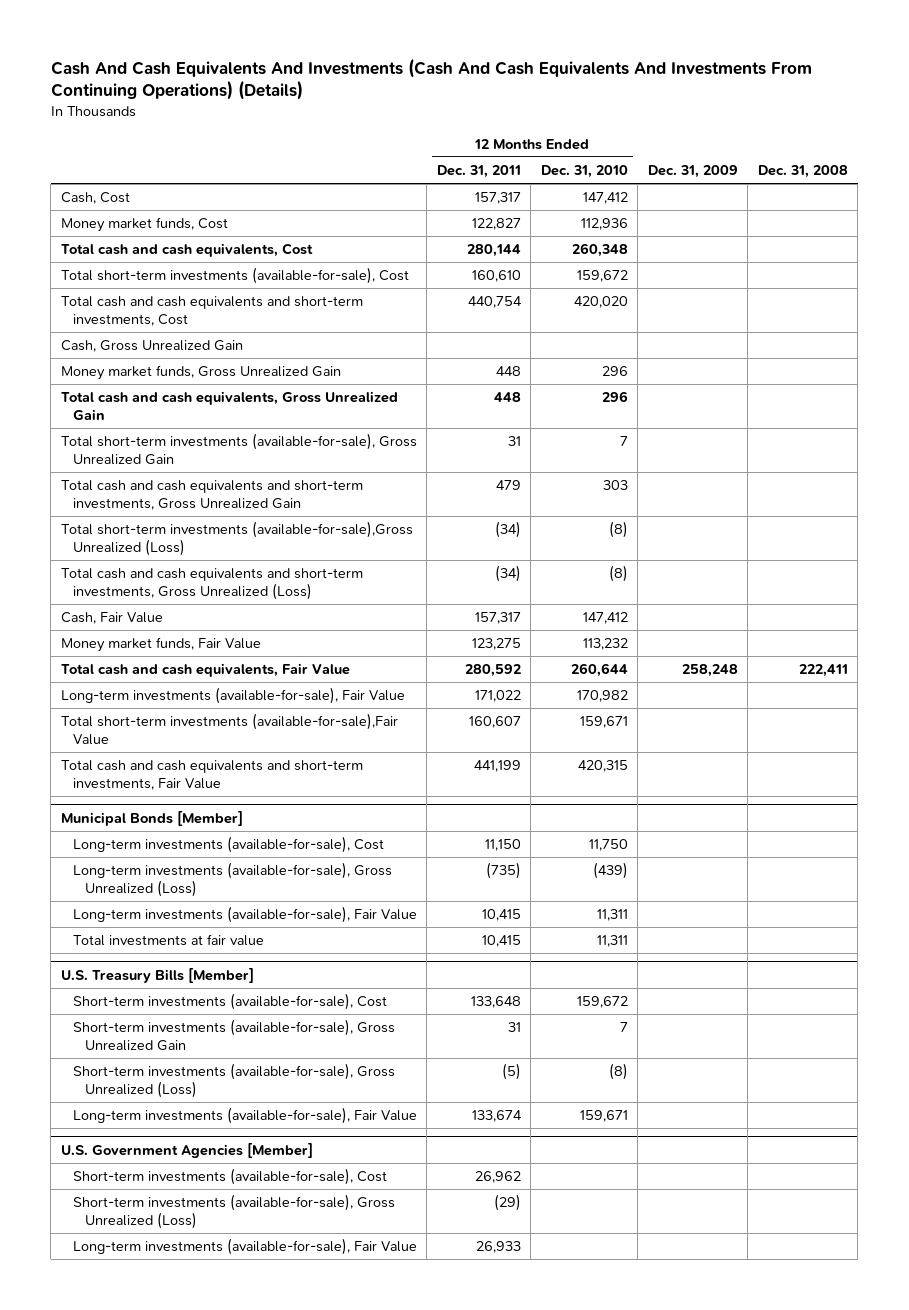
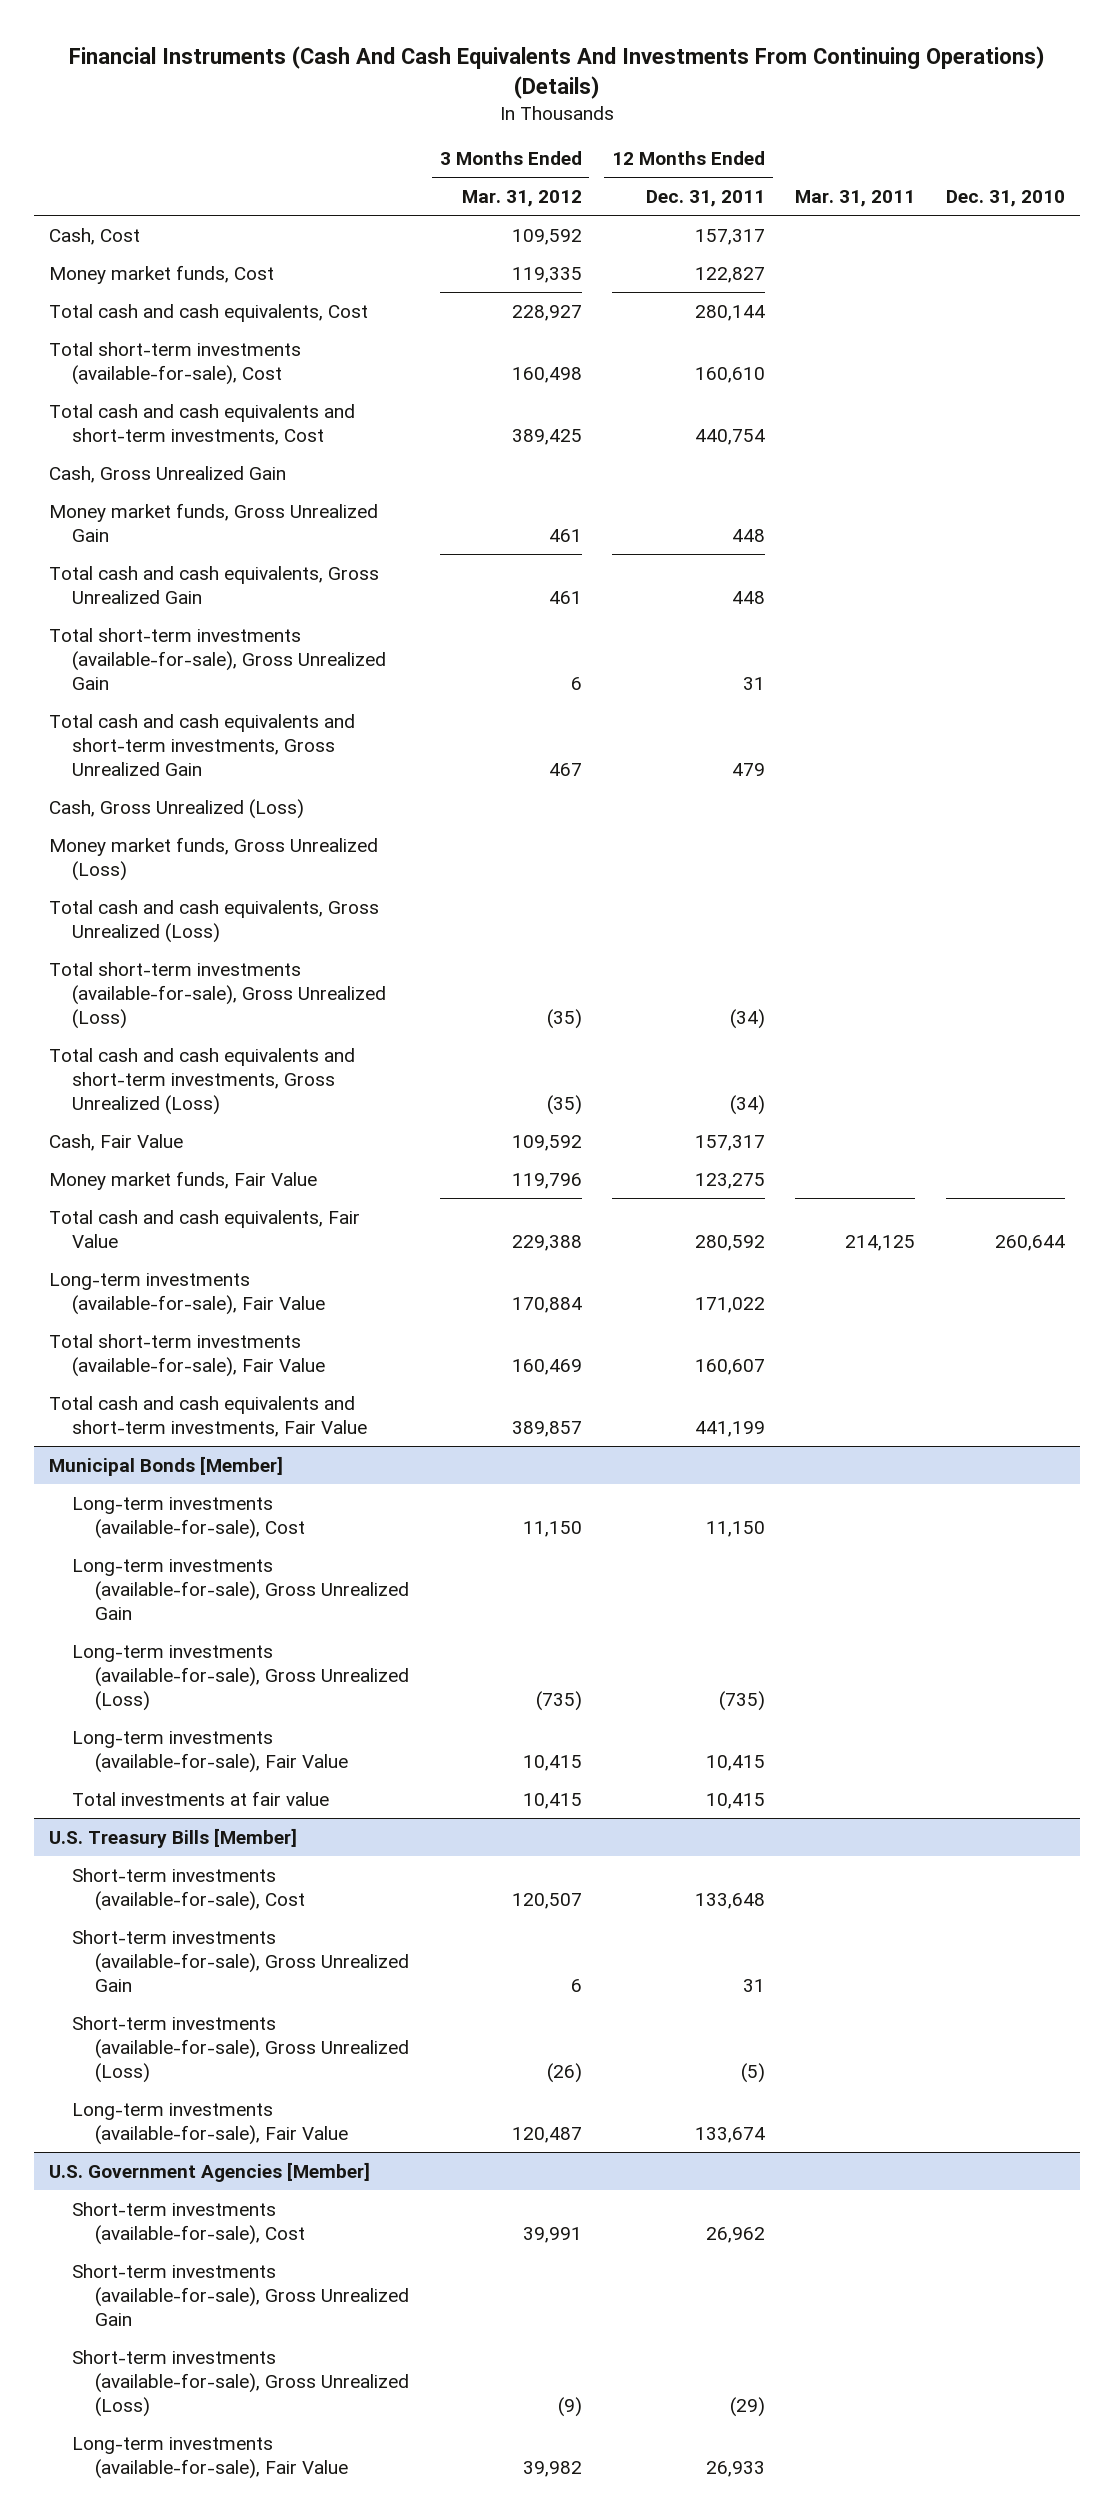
- Cash And Cash Equivalents And Investments (Cash And Cash Equivalents And Investments From Continuing Operations) (Details)
+ Financial Instruments (Cash And Cash Equivalents And Investments From Continuing Operations) (Details)
- | 12 Months Ended Dec. 31, 2011 | 12 Months Ended Dec. 31, 2010 | Dec. 31, 2009 | Dec. 31, 2008
+ | 3 Months Ended Mar. 31, 2012 | 12 Months Ended Dec. 31, 2011 | Mar. 31, 2011 | Dec. 31, 2010
- Total short-term investments (available-for-sale),Gross Unrealized (Loss) | (34) | (8) | |
+ Cash, Gross Unrealized (Loss)
+ Money market funds, Gross Unrealized (Loss)
+ Total cash and cash equivalents, Gross Unrealized (Loss)
+ Total short-term investments (available-for-sale), Gross Unrealized (Loss) | (35) | (34) | |
- Total short-term investments (available-for-sale),Fair Value | 160,607 | 159,671 | |
+ Total short-term investments (available-for-sale), Fair Value | 160,469 | 160,607 | |
@ Municipal Bonds [Member]
+ Long-term investments (available-for-sale), Gross Unrealized Gain
@ U.S. Government Agencies [Member]
+ Short-term investments (available-for-sale), Gross Unrealized Gain

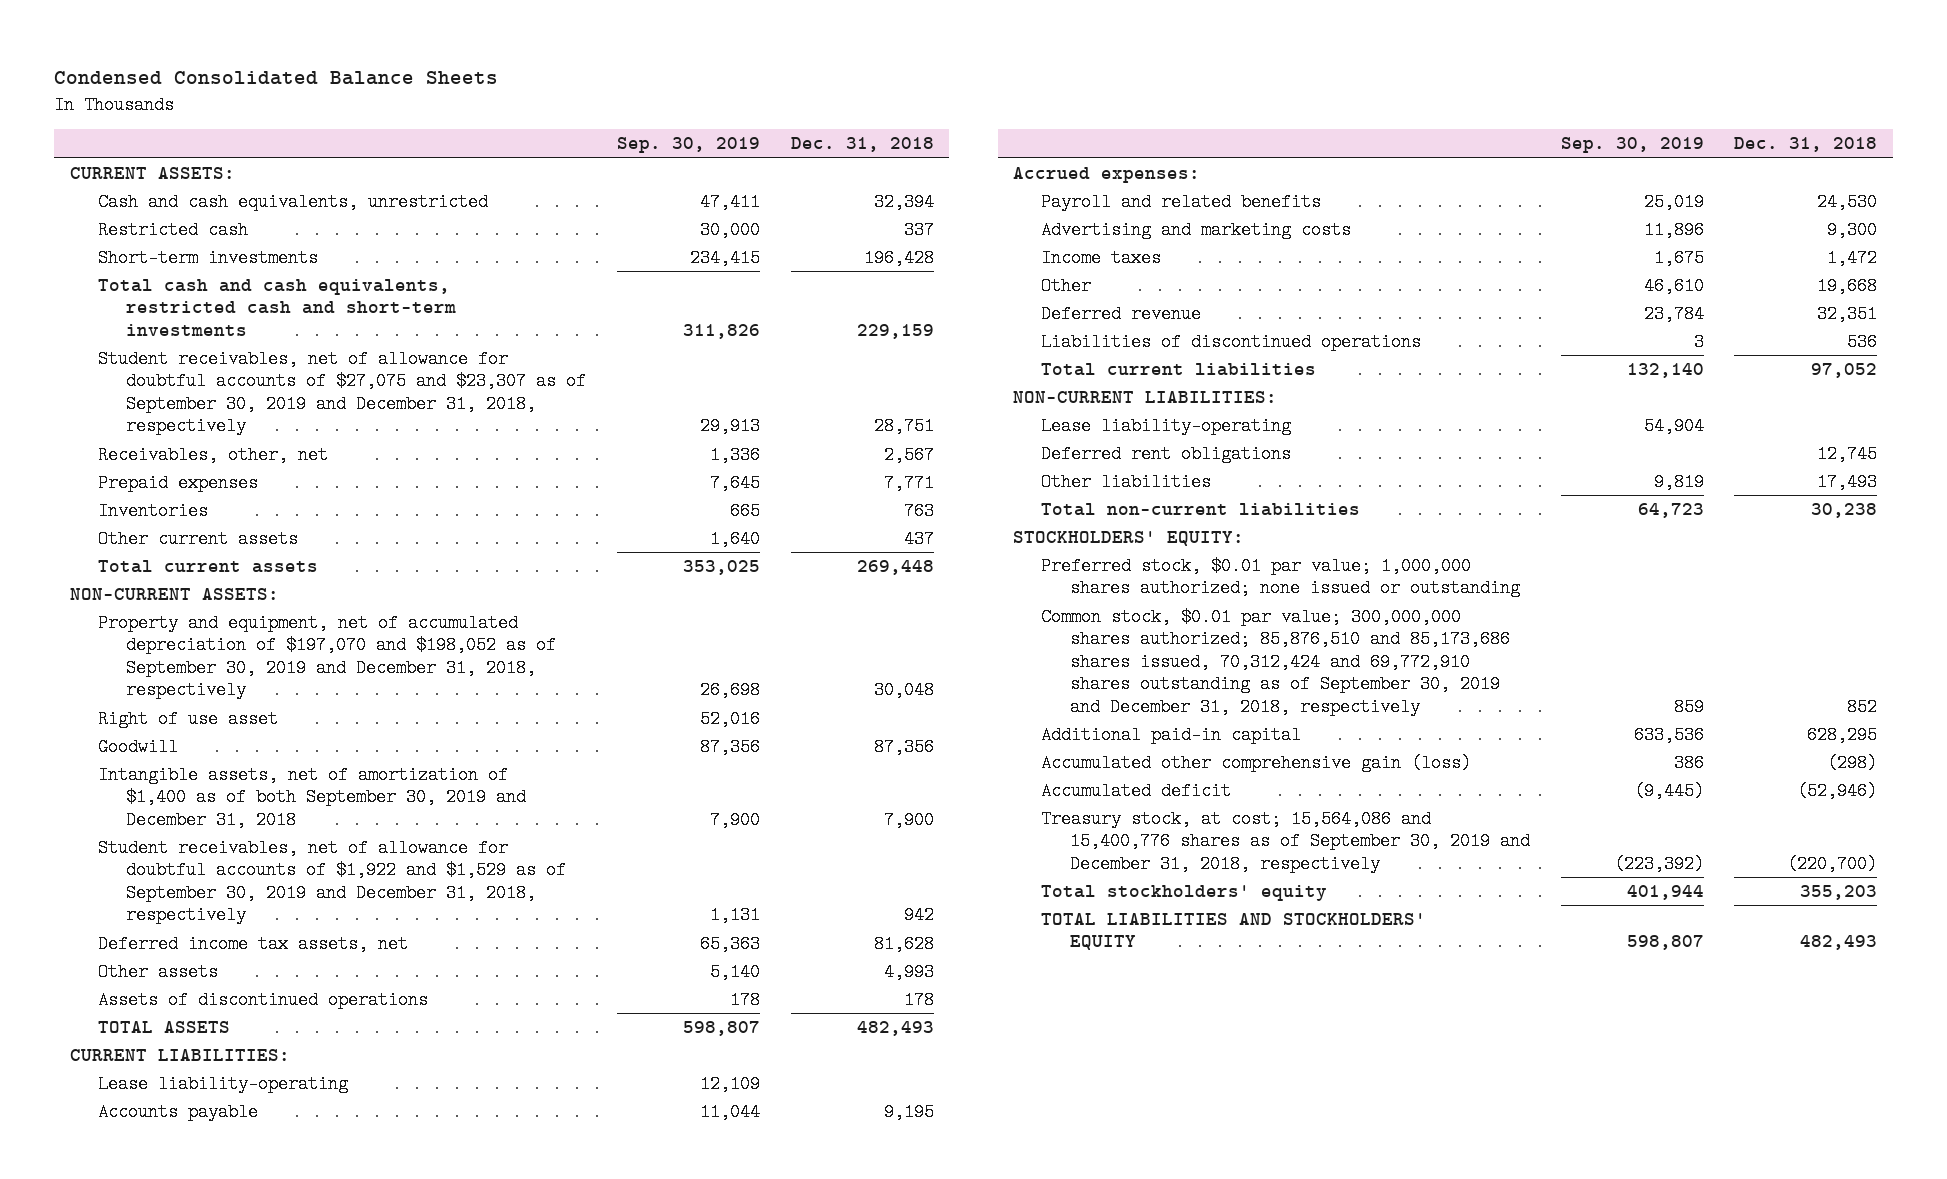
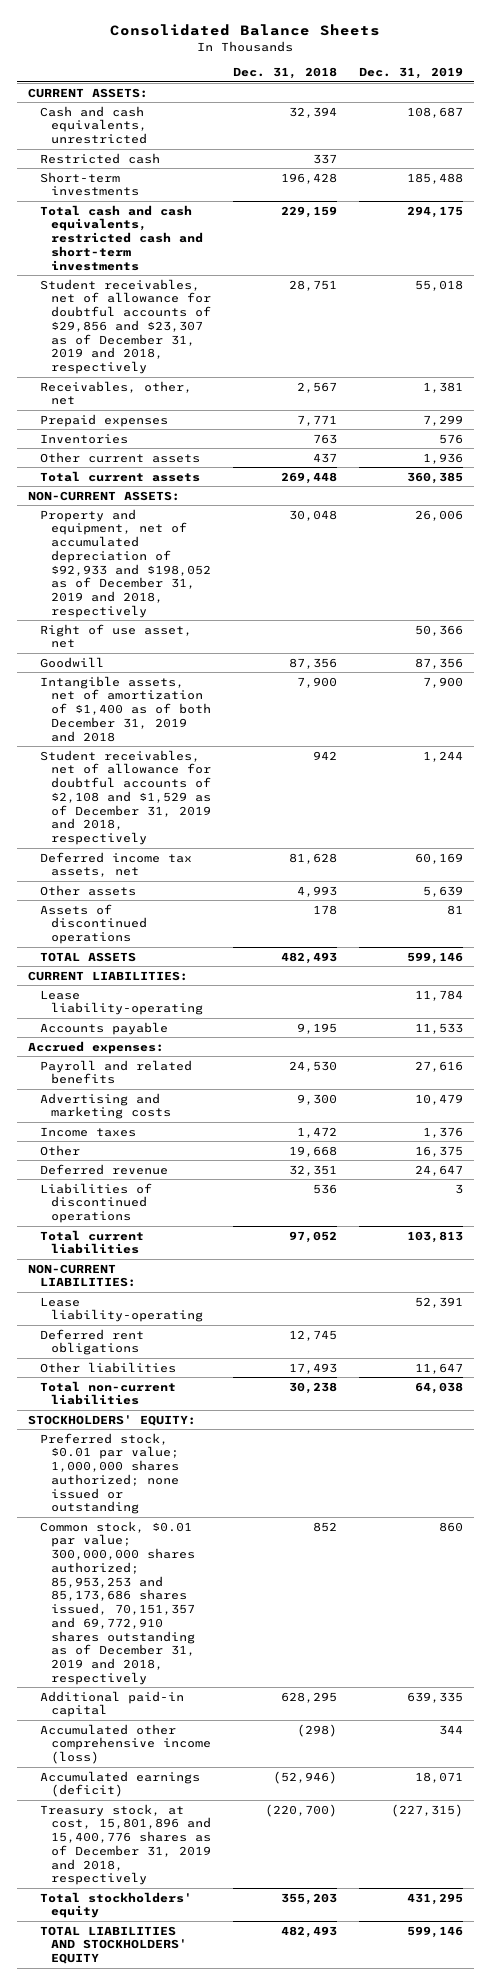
- Condensed Consolidated Balance Sheets
+ Consolidated Balance Sheets
- | Sep. 30, 2019 | Dec. 31, 2018
+ | Dec. 31, 2018 | Dec. 31, 2019
- Student receivables, net of allowance for doubtful accounts of $27,075 and $23,307 as of September 30, 2019 and December 31, 2018, respectively | 29,913 | 28,751
+ Student receivables, net of allowance for doubtful accounts of $29,856 and $23,307 as of December 31, 2019 and 2018, respectively | 28,751 | 55,018
- Property and equipment, net of accumulated depreciation of $197,070 and $198,052 as of September 30, 2019 and December 31, 2018, respectively | 26,698 | 30,048
- Right of use asset | 52,016 |
+ Property and equipment, net of accumulated depreciation of $92,933 and $198,052 as of December 31, 2019 and 2018, respectively | 30,048 | 26,006
+ Right of use asset, net | | 50,366
- Intangible assets, net of amortization of $1,400 as of both September 30, 2019 and December 31, 2018 | 7,900 | 7,900
- Student receivables, net of allowance for doubtful accounts of $1,922 and $1,529 as of September 30, 2019 and December 31, 2018, respectively | 1,131 | 942
+ Intangible assets, net of amortization of $1,400 as of both December 31, 2019 and 2018 | 7,900 | 7,900
+ Student receivables, net of allowance for doubtful accounts of $2,108 and $1,529 as of December 31, 2019 and 2018, respectively | 942 | 1,244
- Common stock, $0.01 par value; 300,000,000 shares authorized; 85,876,510 and 85,173,686 shares issued, 70,312,424 and 69,772,910 shares outstanding as of September 30, 2019 and December 31, 2018, respectively | 859 | 852
+ Common stock, $0.01 par value; 300,000,000 shares authorized; 85,953,253 and 85,173,686 shares issued, 70,151,357 and 69,772,910 shares outstanding as of December 31, 2019 and 2018, respectively | 852 | 860
- Accumulated other comprehensive gain (loss) | 386 | (298)
- Accumulated deficit | (9,445) | (52,946)
- Treasury stock, at cost; 15,564,086 and 15,400,776 shares as of September 30, 2019 and December 31, 2018, respectively | (223,392) | (220,700)
+ Accumulated other comprehensive income (loss) | (298) | 344
+ Accumulated earnings (deficit) | (52,946) | 18,071
+ Treasury stock, at cost, 15,801,896 and 15,400,776 shares as of December 31, 2019 and 2018, respectively | (220,700) | (227,315)

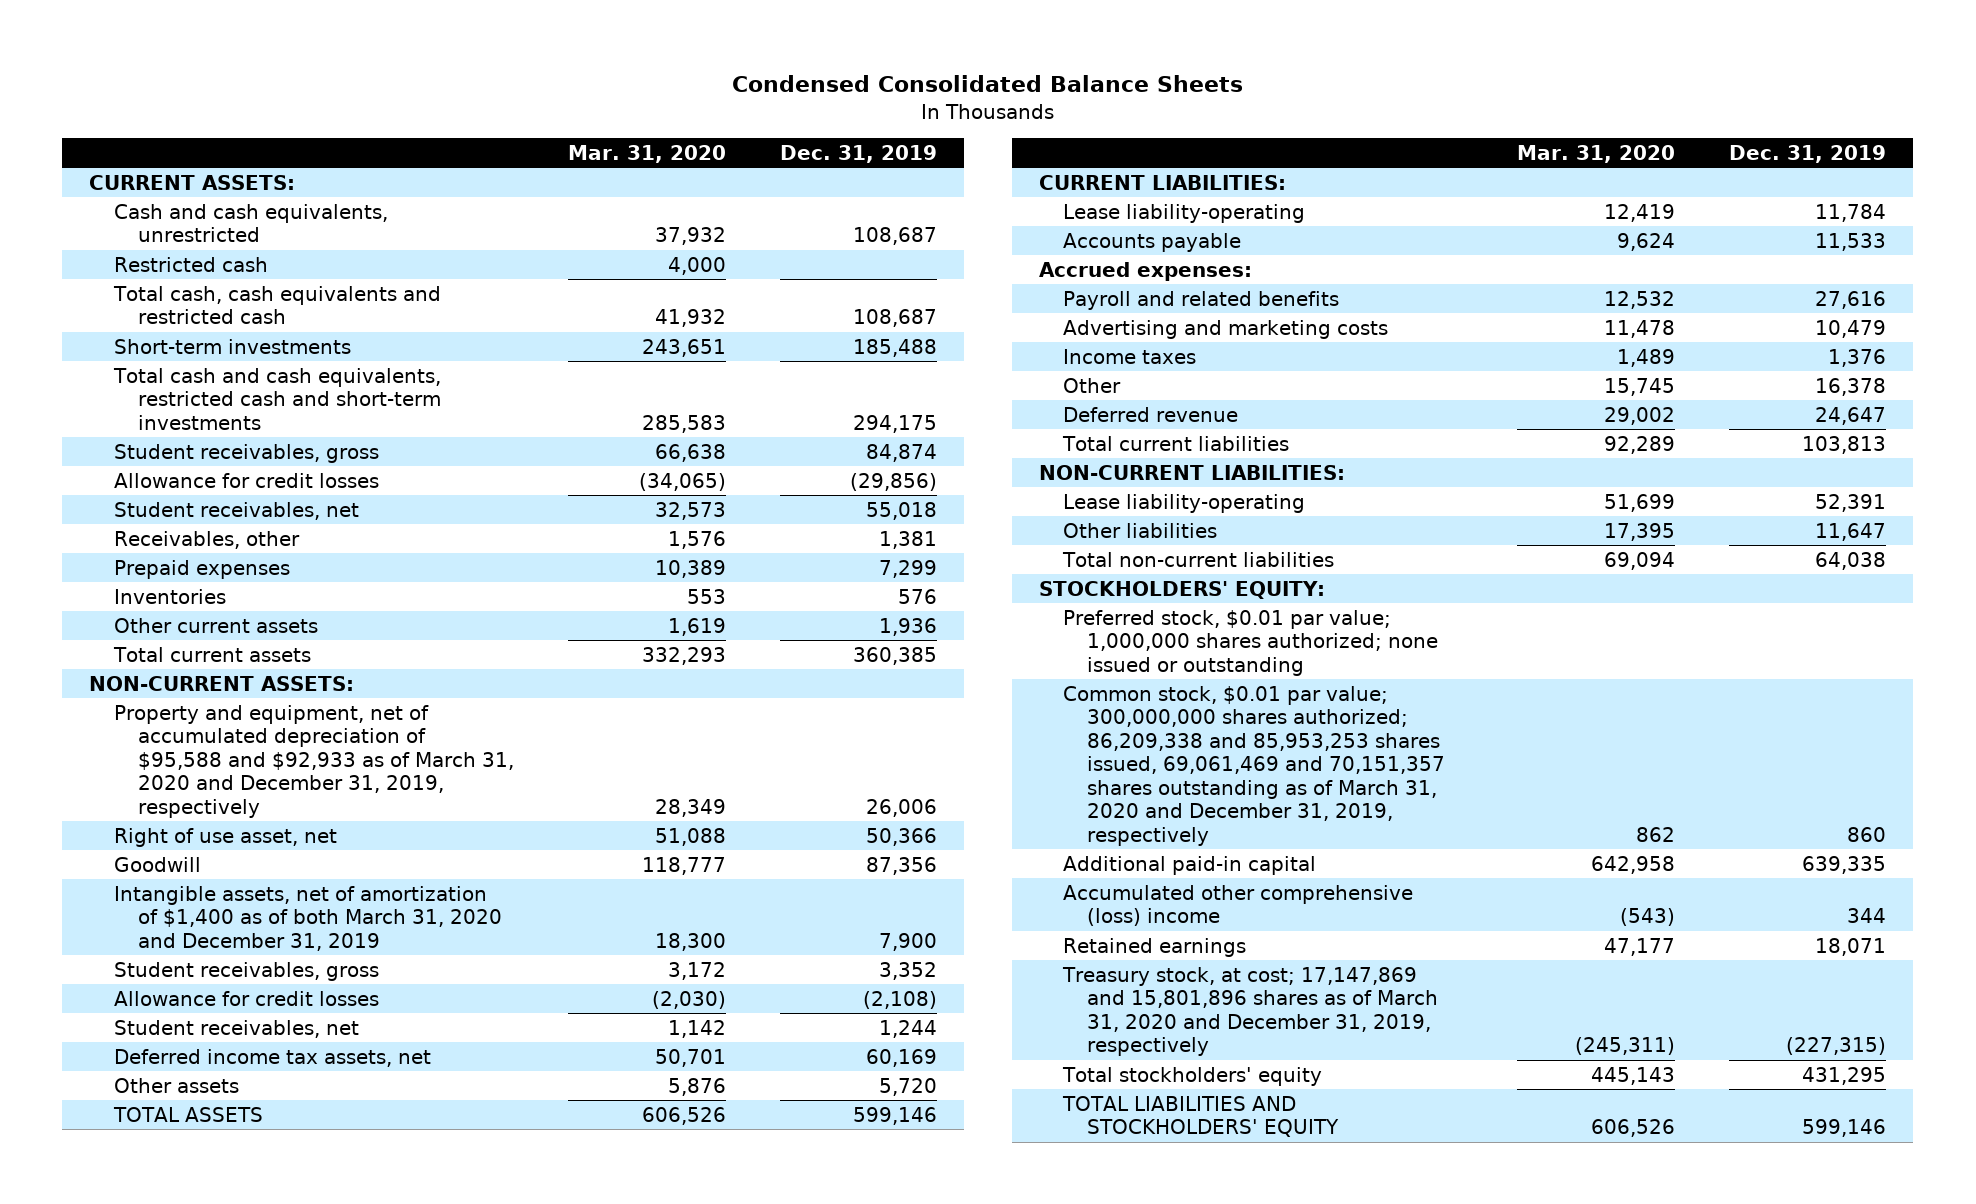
- Consolidated Balance Sheets
+ Condensed Consolidated Balance Sheets
- | Dec. 31, 2018 | Dec. 31, 2019
+ | Mar. 31, 2020 | Dec. 31, 2019
+ Total cash, cash equivalents and restricted cash | 41,932 | 108,687
- Student receivables, net of allowance for doubtful accounts of $29,856 and $23,307 as of December 31, 2019 and 2018, respectively | 28,751 | 55,018
- Receivables, other, net | 2,567 | 1,381
+ Student receivables, gross | 66,638 | 84,874
+ Allowance for credit losses | (34,065) | (29,856)
+ Student receivables, net | 32,573 | 55,018
+ Receivables, other | 1,576 | 1,381
- Property and equipment, net of accumulated depreciation of $92,933 and $198,052 as of December 31, 2019 and 2018, respectively | 30,048 | 26,006
+ Property and equipment, net of accumulated depreciation of $95,588 and $92,933 as of March 31, 2020 and December 31, 2019, respectively | 28,349 | 26,006
- Intangible assets, net of amortization of $1,400 as of both December 31, 2019 and 2018 | 7,900 | 7,900
- Student receivables, net of allowance for doubtful accounts of $2,108 and $1,529 as of December 31, 2019 and 2018, respectively | 942 | 1,244
+ Intangible assets, net of amortization of $1,400 as of both March 31, 2020 and December 31, 2019 | 18,300 | 7,900
+ Student receivables, gross | 3,172 | 3,352
+ Allowance for credit losses | (2,030) | (2,108)
+ Student receivables, net | 1,142 | 1,244
- Other assets | 4,993 | 5,639
- Assets of discontinued operations | 178 | 81
+ Other assets | 5,876 | 5,720
- Other | 19,668 | 16,375
+ Other | 15,745 | 16,378
- Liabilities of discontinued operations | 536 | 3
- Deferred rent obligations | 12,745 |
- Common stock, $0.01 par value; 300,000,000 shares authorized; 85,953,253 and 85,173,686 shares issued, 70,151,357 and 69,772,910 shares outstanding as of December 31, 2019 and 2018, respectively | 852 | 860
+ Common stock, $0.01 par value; 300,000,000 shares authorized; 86,209,338 and 85,953,253 shares issued, 69,061,469 and 70,151,357 shares outstanding as of March 31, 2020 and December 31, 2019, respectively | 862 | 860
- Accumulated other comprehensive income (loss) | (298) | 344
- Accumulated earnings (deficit) | (52,946) | 18,071
- Treasury stock, at cost, 15,801,896 and 15,400,776 shares as of December 31, 2019 and 2018, respectively | (220,700) | (227,315)
+ Accumulated other comprehensive (loss) income | (543) | 344
+ Retained earnings | 47,177 | 18,071
+ Treasury stock, at cost; 17,147,869 and 15,801,896 shares as of March 31, 2020 and December 31, 2019, respectively | (245,311) | (227,315)

